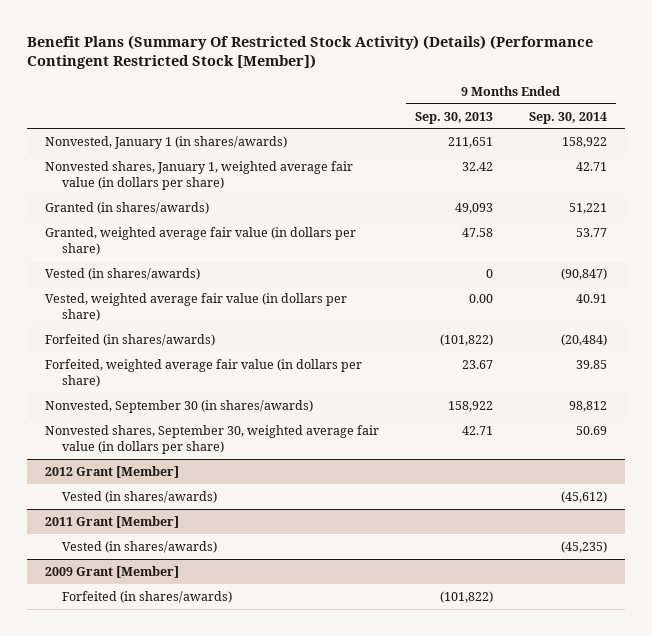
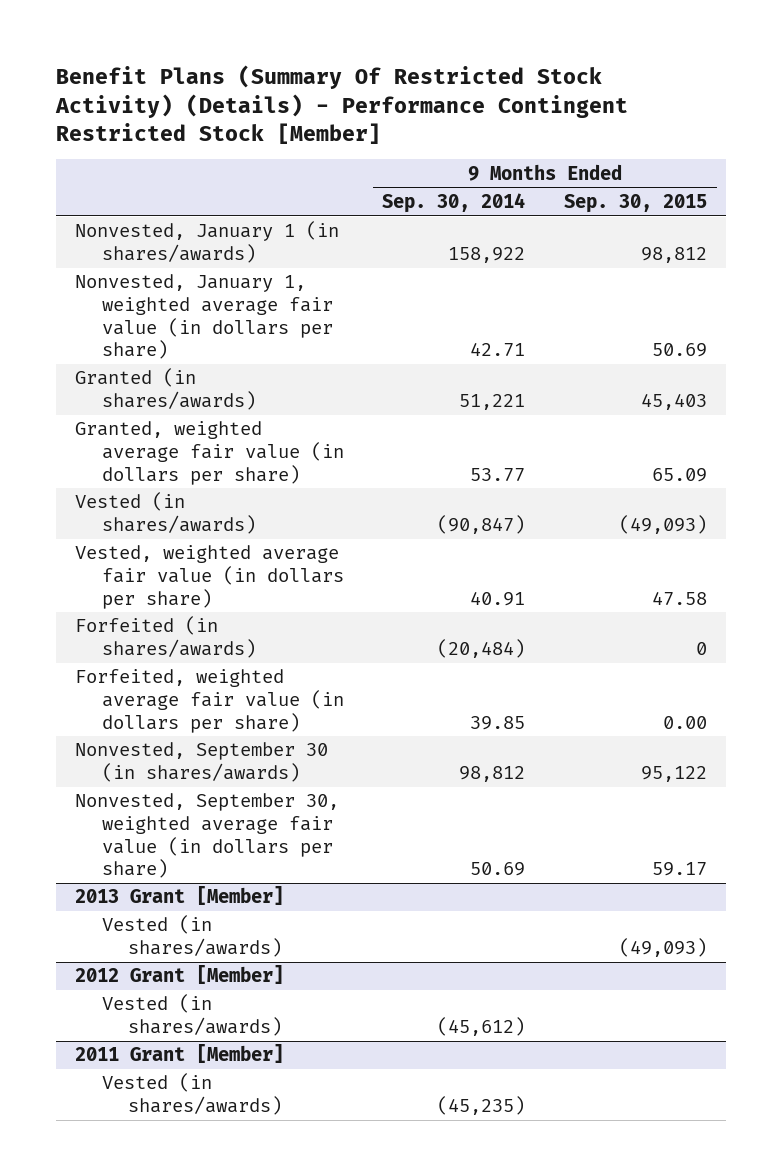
- Benefit Plans (Summary Of Restricted Stock Activity) (Details) (Performance Contingent Restricted Stock [Member])
+ Benefit Plans (Summary Of Restricted Stock Activity) (Details) - Performance Contingent Restricted Stock [Member]
- | 9 Months Ended Sep. 30, 2013 | 9 Months Ended Sep. 30, 2014
+ | 9 Months Ended Sep. 30, 2014 | 9 Months Ended Sep. 30, 2015
- Nonvested shares, January 1, weighted average fair value (in dollars per share) | 32.42 | 42.71
+ Nonvested, January 1, weighted average fair value (in dollars per share) | 42.71 | 50.69
- Nonvested shares, September 30, weighted average fair value (in dollars per share) | 42.71 | 50.69
+ Nonvested, September 30, weighted average fair value (in dollars per share) | 50.69 | 59.17
+ 2013 Grant [Member]
+ Vested (in shares/awards) | | (49,093)
- 2009 Grant [Member]
- Forfeited (in shares/awards) | (101,822) |

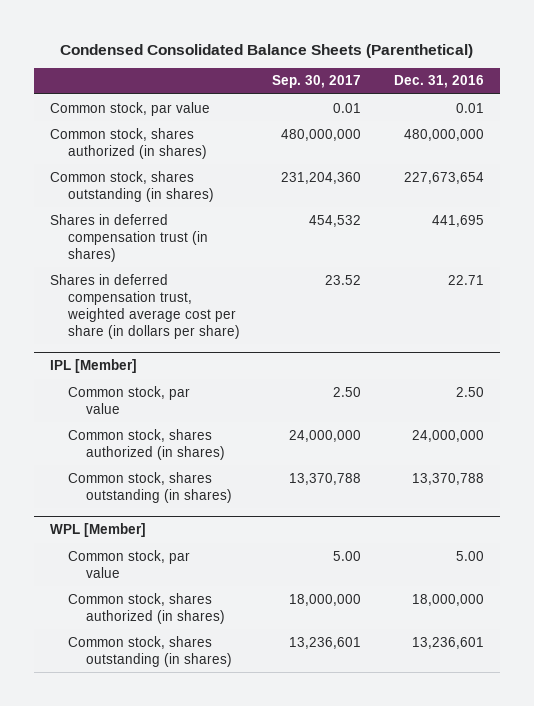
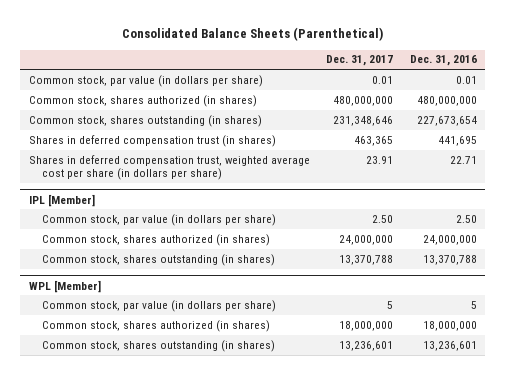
- Condensed Consolidated Balance Sheets (Parenthetical)
+ Consolidated Balance Sheets (Parenthetical)
- | Sep. 30, 2017 | Dec. 31, 2016
+ | Dec. 31, 2017 | Dec. 31, 2016
- Common stock, par value | 0.01 | 0.01
+ Common stock, par value (in dollars per share) | 0.01 | 0.01
@ IPL [Member]
- Common stock, par value | 2.50 | 2.50
+ Common stock, par value (in dollars per share) | 2.50 | 2.50
@ WPL [Member]
- Common stock, par value | 5.00 | 5.00
+ Common stock, par value (in dollars per share) | 5 | 5

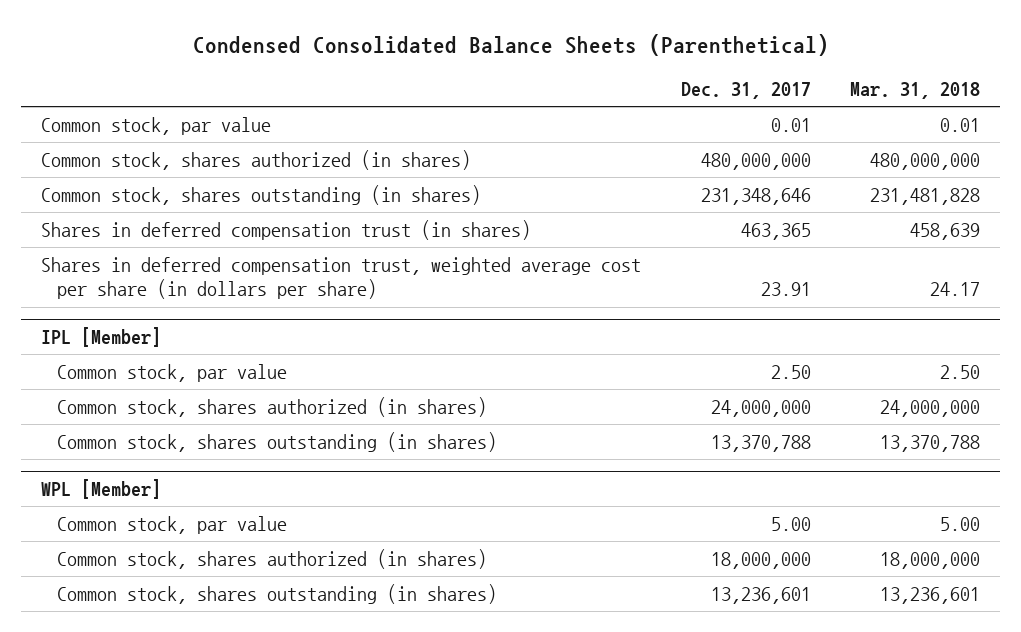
- Consolidated Balance Sheets (Parenthetical)
+ Condensed Consolidated Balance Sheets (Parenthetical)
- | Dec. 31, 2017 | Dec. 31, 2016
+ | Dec. 31, 2017 | Mar. 31, 2018
- Common stock, par value (in dollars per share) | 0.01 | 0.01
+ Common stock, par value | 0.01 | 0.01
@ IPL [Member]
- Common stock, par value (in dollars per share) | 2.50 | 2.50
+ Common stock, par value | 2.50 | 2.50
@ WPL [Member]
- Common stock, par value (in dollars per share) | 5 | 5
+ Common stock, par value | 5.00 | 5.00

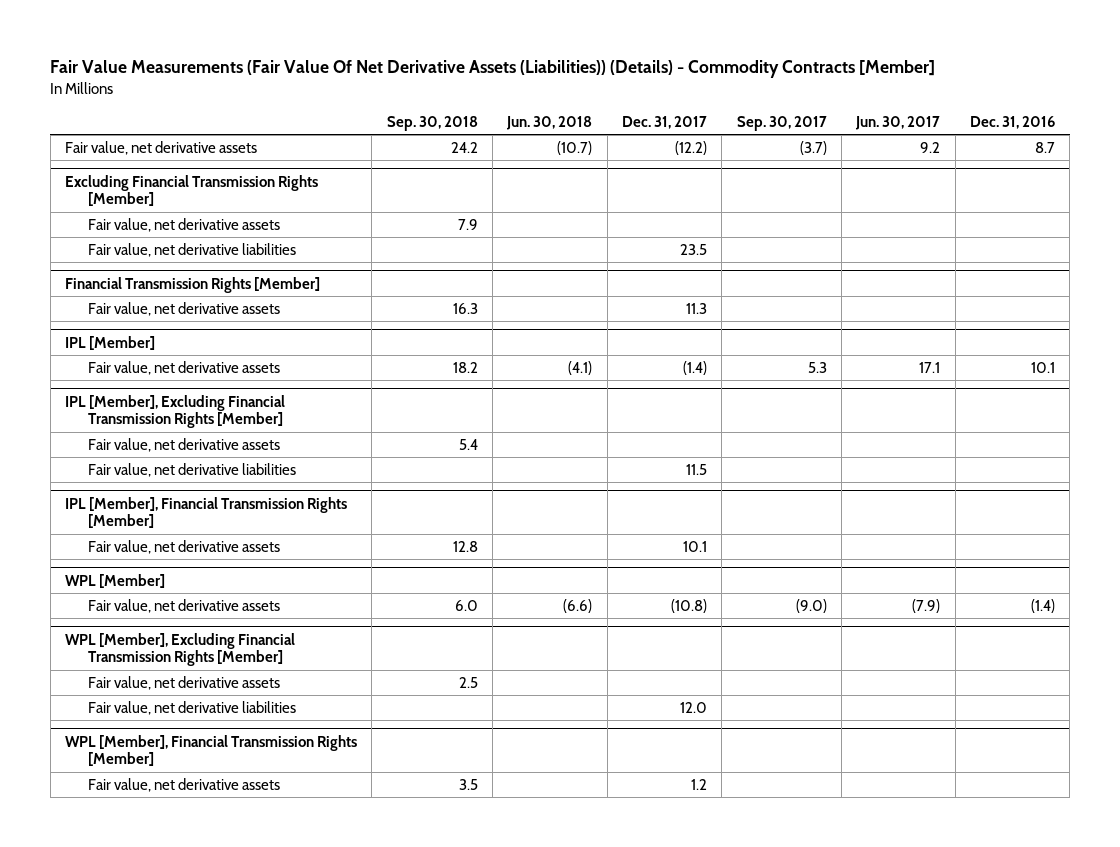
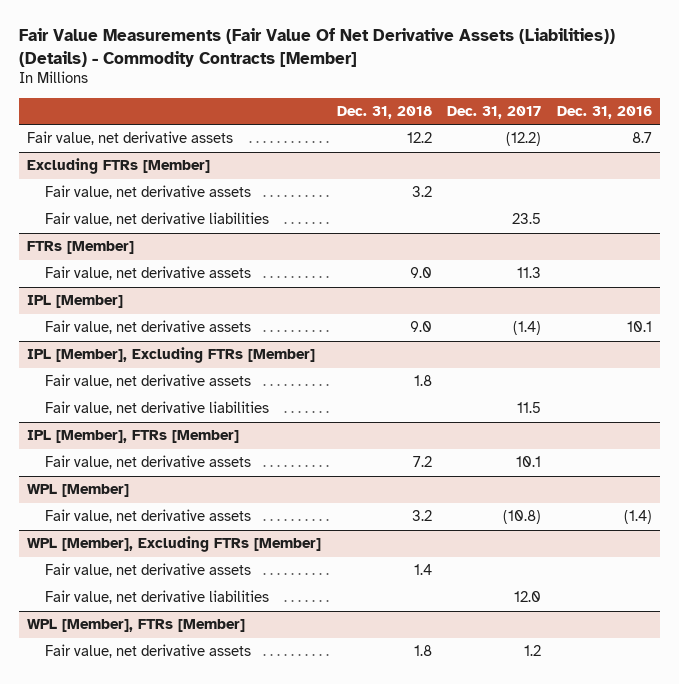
- | Sep. 30, 2018 | Jun. 30, 2018 | Dec. 31, 2017 | Sep. 30, 2017 | Jun. 30, 2017 | Dec. 31, 2016
+ | Dec. 31, 2018 | Dec. 31, 2017 | Dec. 31, 2016
- Excluding Financial Transmission Rights [Member]
+ Excluding FTRs [Member]
- Financial Transmission Rights [Member]
+ FTRs [Member]
- IPL [Member], Excluding Financial Transmission Rights [Member]
+ IPL [Member], Excluding FTRs [Member]
- IPL [Member], Financial Transmission Rights [Member]
+ IPL [Member], FTRs [Member]
- WPL [Member], Excluding Financial Transmission Rights [Member]
+ WPL [Member], Excluding FTRs [Member]
- WPL [Member], Financial Transmission Rights [Member]
+ WPL [Member], FTRs [Member]

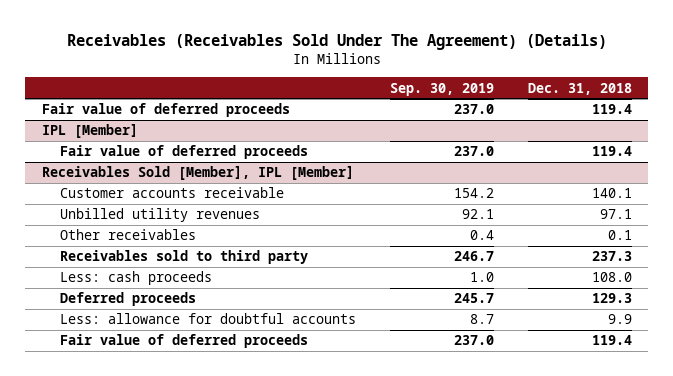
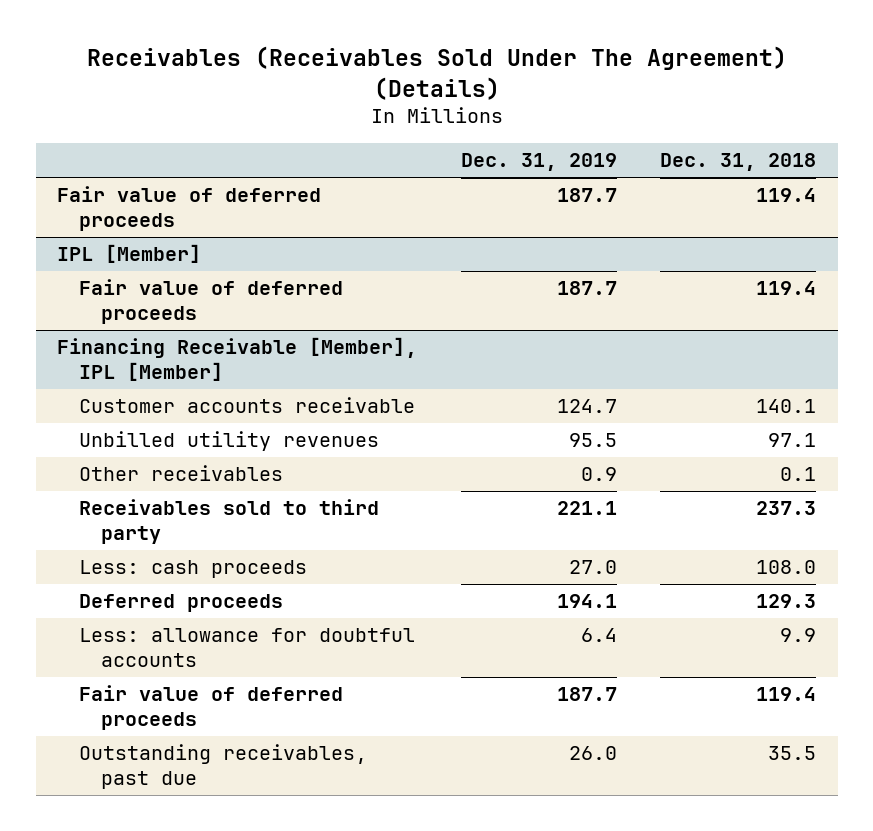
- | Sep. 30, 2019 | Dec. 31, 2018
+ | Dec. 31, 2019 | Dec. 31, 2018
- Receivables Sold [Member], IPL [Member]
+ Financing Receivable [Member], IPL [Member]
+ Outstanding receivables, past due | 26.0 | 35.5

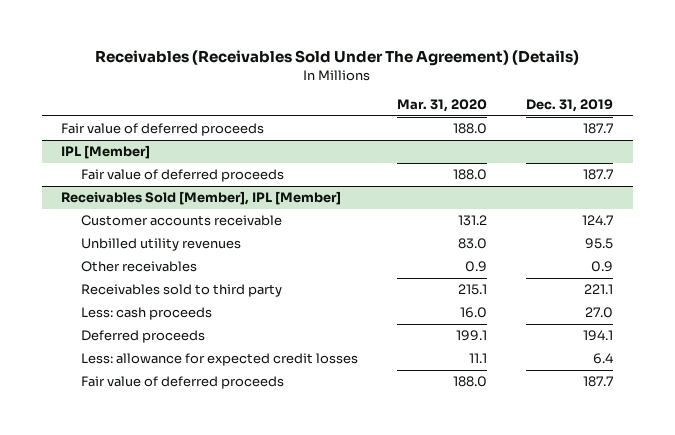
- | Dec. 31, 2019 | Dec. 31, 2018
+ | Mar. 31, 2020 | Dec. 31, 2019
- Financing Receivable [Member], IPL [Member]
+ Receivables Sold [Member], IPL [Member]
- Less: allowance for doubtful accounts | 6.4 | 9.9
+ Less: allowance for expected credit losses | 11.1 | 6.4
- Outstanding receivables, past due | 26.0 | 35.5

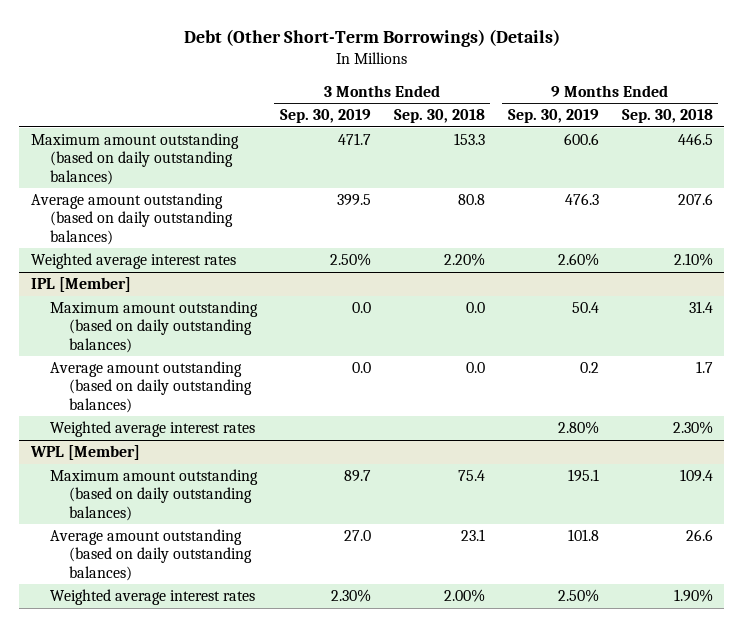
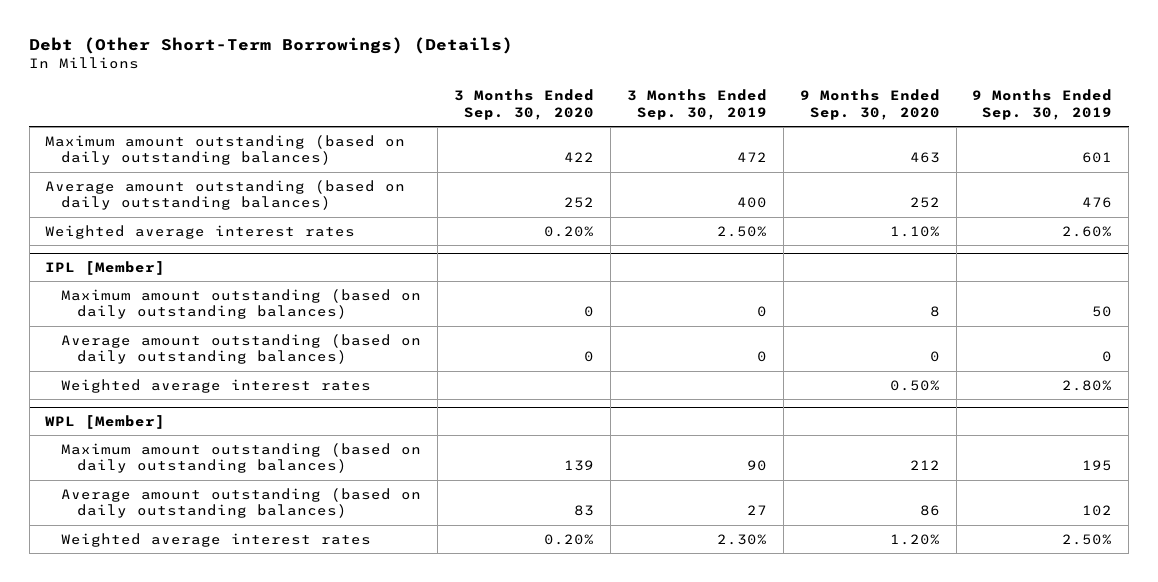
- | 3 Months Ended Sep. 30, 2019 | 3 Months Ended Sep. 30, 2018 | 9 Months Ended Sep. 30, 2019 | 9 Months Ended Sep. 30, 2018
+ | 3 Months Ended Sep. 30, 2020 | 3 Months Ended Sep. 30, 2019 | 9 Months Ended Sep. 30, 2020 | 9 Months Ended Sep. 30, 2019
- Maximum amount outstanding (based on daily outstanding balances) | 471.7 | 153.3 | 600.6 | 446.5
- Average amount outstanding (based on daily outstanding balances) | 399.5 | 80.8 | 476.3 | 207.6
+ Maximum amount outstanding (based on daily outstanding balances) | 422 | 472 | 463 | 601
+ Average amount outstanding (based on daily outstanding balances) | 252 | 400 | 252 | 476
@ IPL [Member]
- Maximum amount outstanding (based on daily outstanding balances) | 0.0 | 0.0 | 50.4 | 31.4
- Average amount outstanding (based on daily outstanding balances) | 0.0 | 0.0 | 0.2 | 1.7
+ Maximum amount outstanding (based on daily outstanding balances) | 0 | 0 | 8 | 50
+ Average amount outstanding (based on daily outstanding balances) | 0 | 0 | 0 | 0
@ WPL [Member]
- Maximum amount outstanding (based on daily outstanding balances) | 89.7 | 75.4 | 195.1 | 109.4
- Average amount outstanding (based on daily outstanding balances) | 27.0 | 23.1 | 101.8 | 26.6
+ Maximum amount outstanding (based on daily outstanding balances) | 139 | 90 | 212 | 195
+ Average amount outstanding (based on daily outstanding balances) | 83 | 27 | 86 | 102

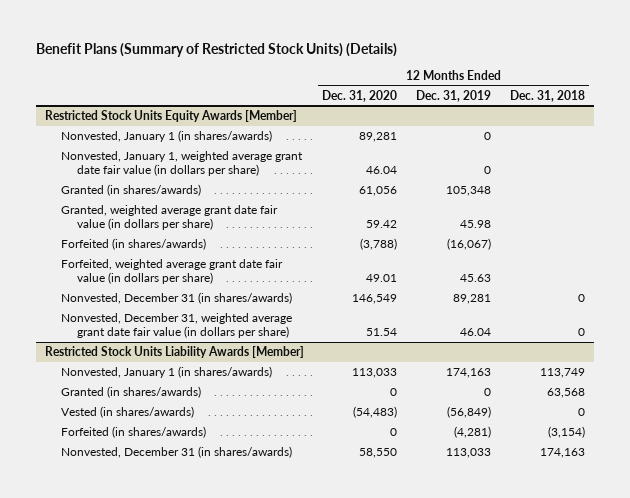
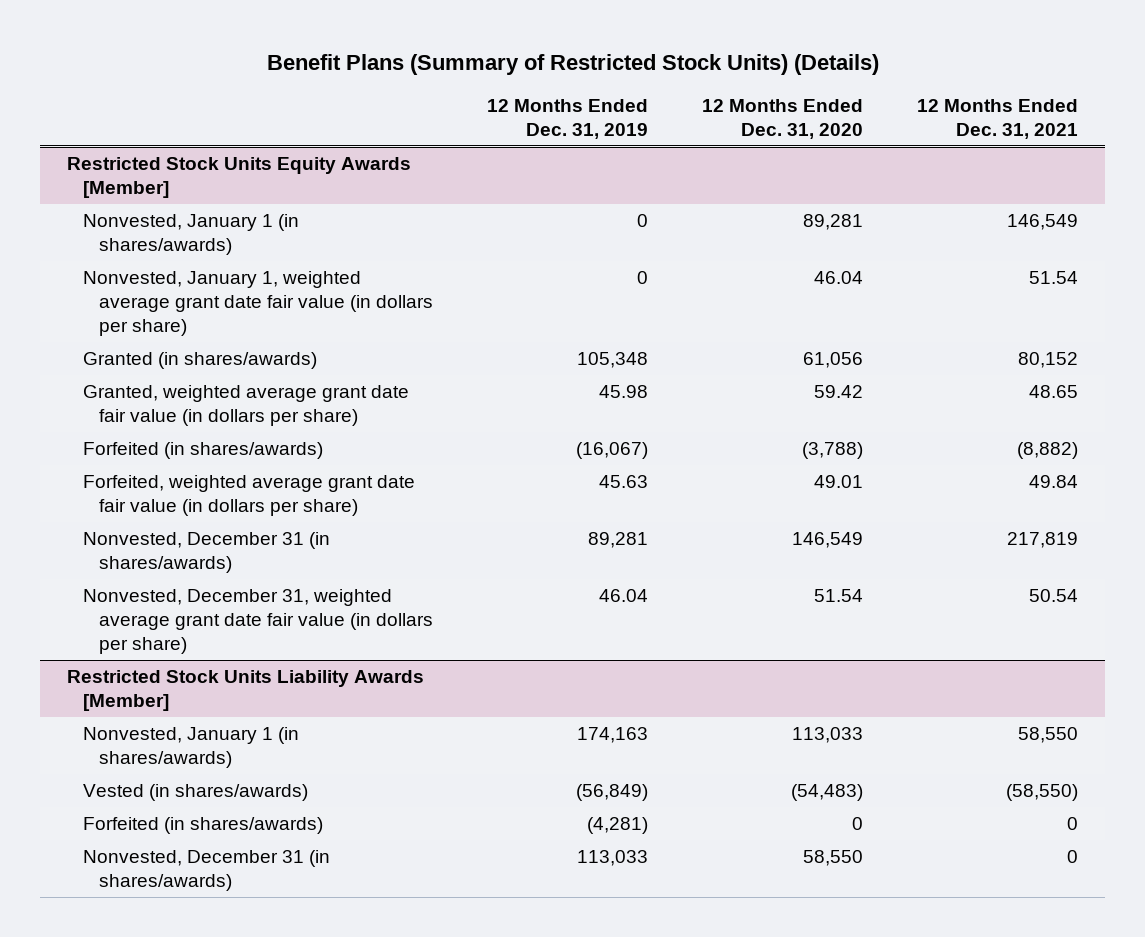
- | 12 Months Ended Dec. 31, 2020 | 12 Months Ended Dec. 31, 2019 | 12 Months Ended Dec. 31, 2018
+ | 12 Months Ended Dec. 31, 2019 | 12 Months Ended Dec. 31, 2020 | 12 Months Ended Dec. 31, 2021
@ Restricted Stock Units Liability Awards [Member]
- Granted (in shares/awards) | 0 | 0 | 63,568

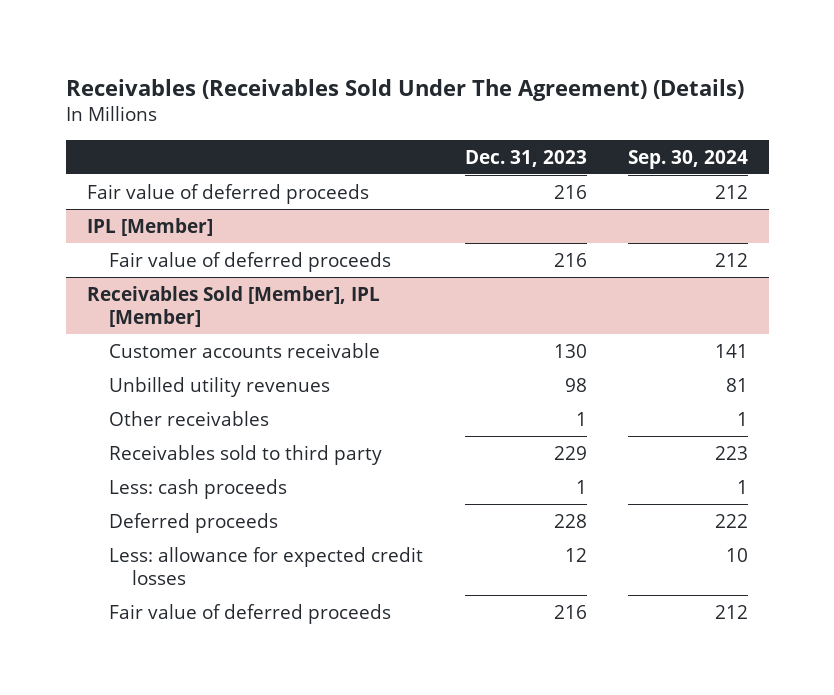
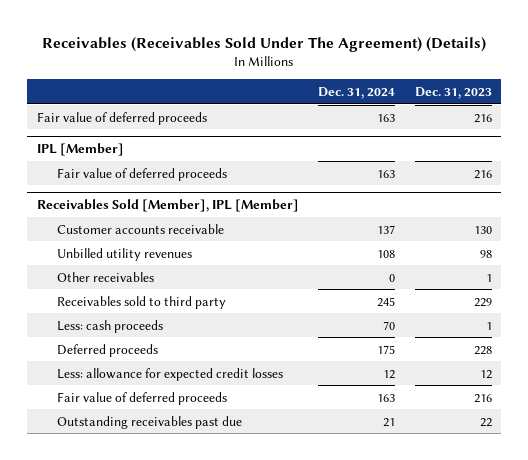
- | Dec. 31, 2023 | Sep. 30, 2024
+ | Dec. 31, 2024 | Dec. 31, 2023
@ Receivables Sold [Member], IPL [Member]
+ Outstanding receivables past due | 21 | 22

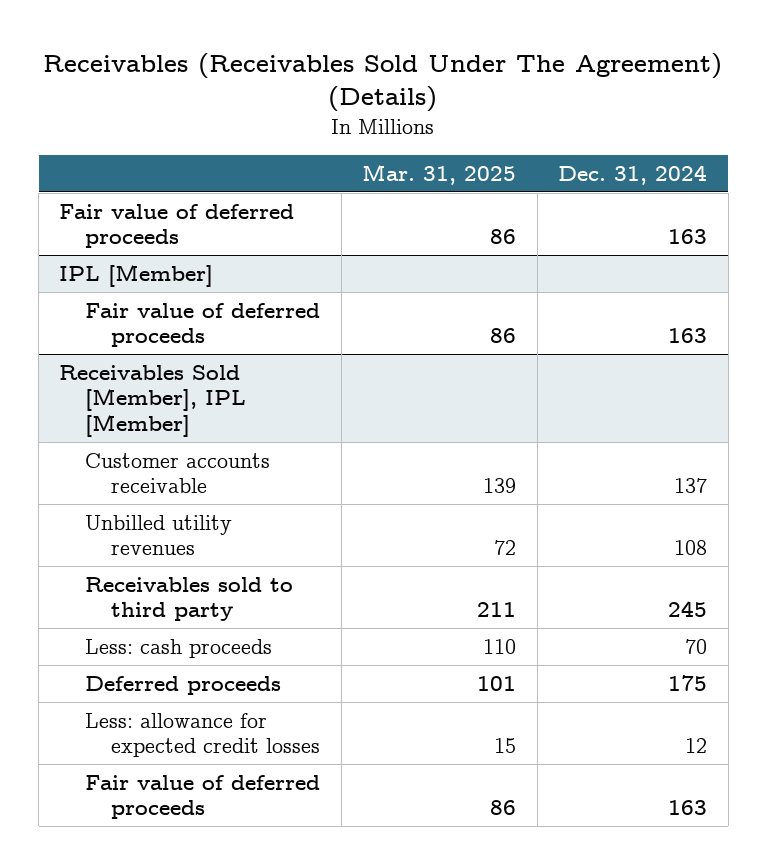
- | Dec. 31, 2024 | Dec. 31, 2023
+ | Mar. 31, 2025 | Dec. 31, 2024
@ Receivables Sold [Member], IPL [Member]
- Other receivables | 0 | 1
- Outstanding receivables past due | 21 | 22

